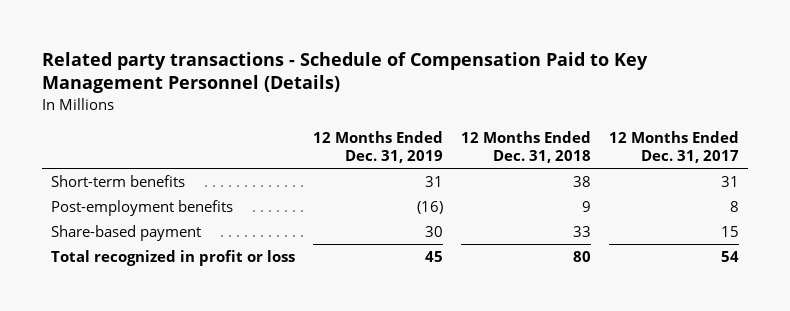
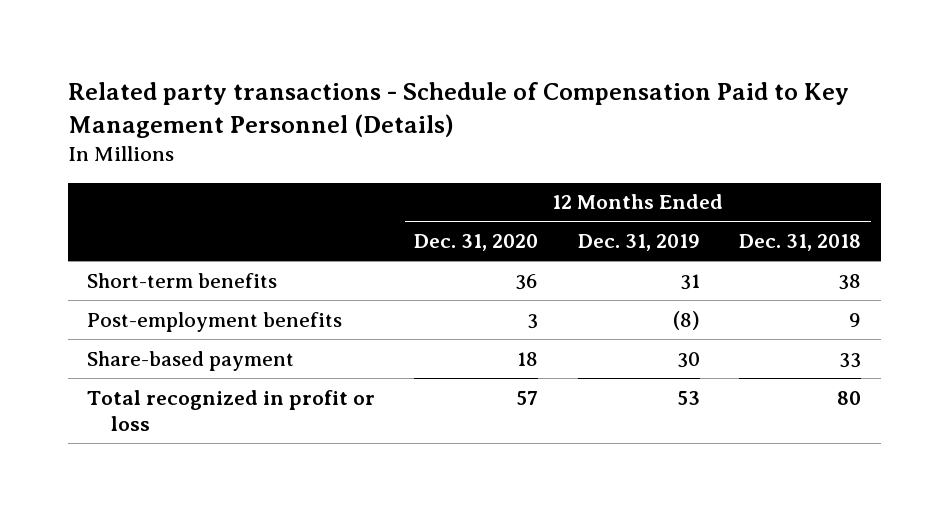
- | 12 Months Ended Dec. 31, 2019 | 12 Months Ended Dec. 31, 2018 | 12 Months Ended Dec. 31, 2017
+ | 12 Months Ended Dec. 31, 2020 | 12 Months Ended Dec. 31, 2019 | 12 Months Ended Dec. 31, 2018
- Post-employment benefits | (16) | 9 | 8
+ Post-employment benefits | 3 | (8) | 9
- Total recognized in profit or loss | 45 | 80 | 54
+ Total recognized in profit or loss | 57 | 53 | 80

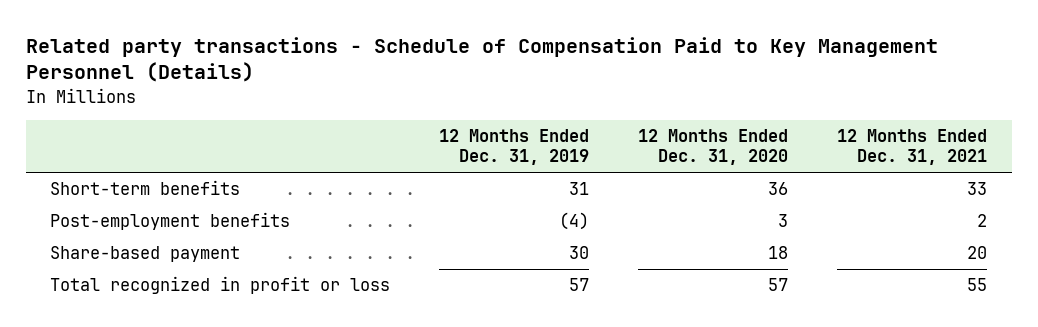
- | 12 Months Ended Dec. 31, 2020 | 12 Months Ended Dec. 31, 2019 | 12 Months Ended Dec. 31, 2018
+ | 12 Months Ended Dec. 31, 2019 | 12 Months Ended Dec. 31, 2020 | 12 Months Ended Dec. 31, 2021
- Post-employment benefits | 3 | (8) | 9
+ Post-employment benefits | (4) | 3 | 2
- Total recognized in profit or loss | 57 | 53 | 80
+ Total recognized in profit or loss | 57 | 57 | 55

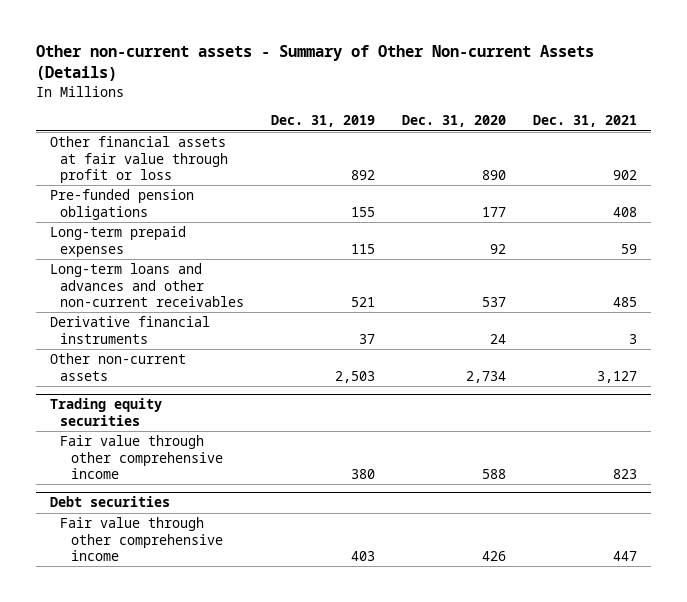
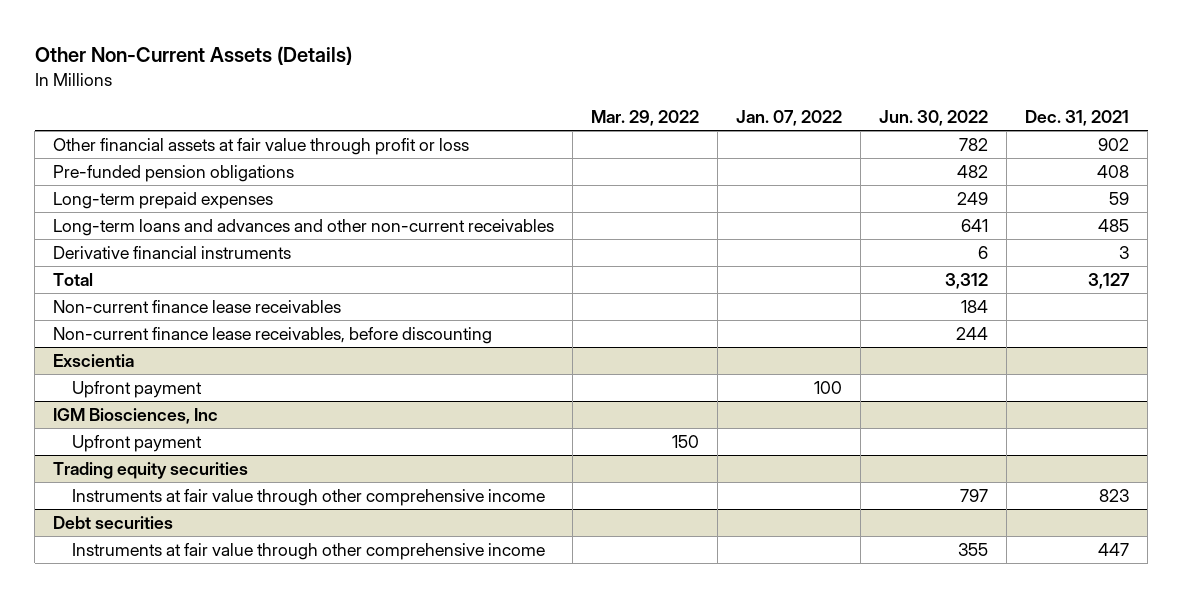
- Other non-current assets - Summary of Other Non-current Assets (Details)
+ Other Non-Current Assets (Details)
- | Dec. 31, 2019 | Dec. 31, 2020 | Dec. 31, 2021
+ | Mar. 29, 2022 | Jan. 07, 2022 | Jun. 30, 2022 | Dec. 31, 2021
- Other non-current assets | 2,503 | 2,734 | 3,127
+ Total | | | 3,312 | 3,127
+ Non-current finance lease receivables | | | 184 |
+ Non-current finance lease receivables, before discounting | | | 244 |
+ Exscientia
+ Upfront payment | | 100 | |
+ IGM Biosciences, Inc
+ Upfront payment | 150 | | |
@ Trading equity securities
- Fair value through other comprehensive income | 380 | 588 | 823
+ Instruments at fair value through other comprehensive income | | | 797 | 823
@ Debt securities
- Fair value through other comprehensive income | 403 | 426 | 447
+ Instruments at fair value through other comprehensive income | | | 355 | 447

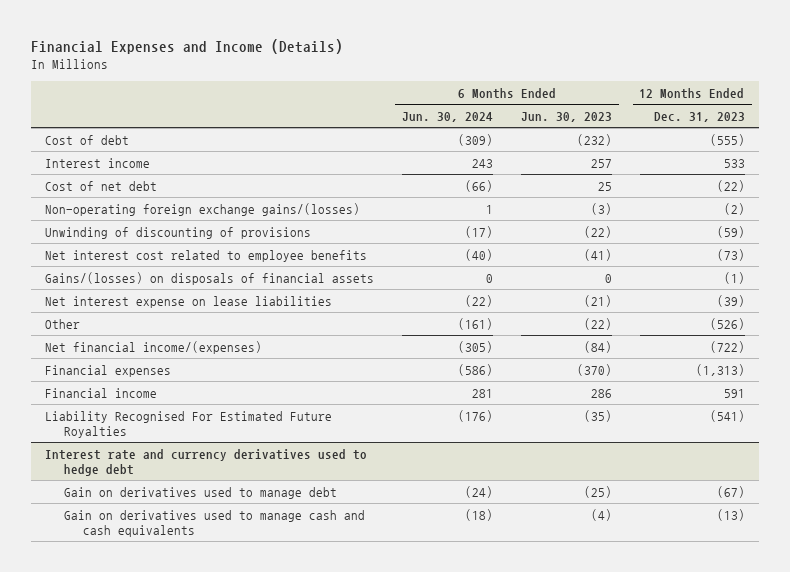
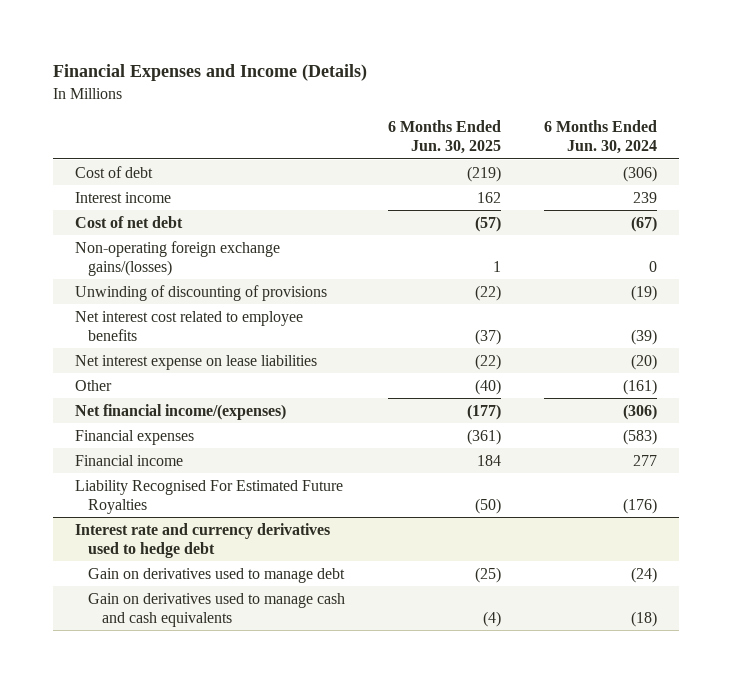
- | 6 Months Ended Jun. 30, 2024 | 6 Months Ended Jun. 30, 2023 | 12 Months Ended Dec. 31, 2023
+ | 6 Months Ended Jun. 30, 2025 | 6 Months Ended Jun. 30, 2024
- Cost of debt | (309) | (232) | (555)
- Interest income | 243 | 257 | 533
- Cost of net debt | (66) | 25 | (22)
- Non-operating foreign exchange gains/(losses) | 1 | (3) | (2)
- Unwinding of discounting of provisions | (17) | (22) | (59)
- Net interest cost related to employee benefits | (40) | (41) | (73)
- Gains/(losses) on disposals of financial assets | 0 | 0 | (1)
- Net interest expense on lease liabilities | (22) | (21) | (39)
+ Cost of debt | (219) | (306)
+ Interest income | 162 | 239
+ Cost of net debt | (57) | (67)
+ Non-operating foreign exchange gains/(losses) | 1 | 0
+ Unwinding of discounting of provisions | (22) | (19)
+ Net interest cost related to employee benefits | (37) | (39)
+ Net interest expense on lease liabilities | (22) | (20)
- Net financial income/(expenses) | (305) | (84) | (722)
- Financial expenses | (586) | (370) | (1,313)
- Financial income | 281 | 286 | 591
+ Net financial income/(expenses) | (177) | (306)
+ Financial expenses | (361) | (583)
+ Financial income | 184 | 277

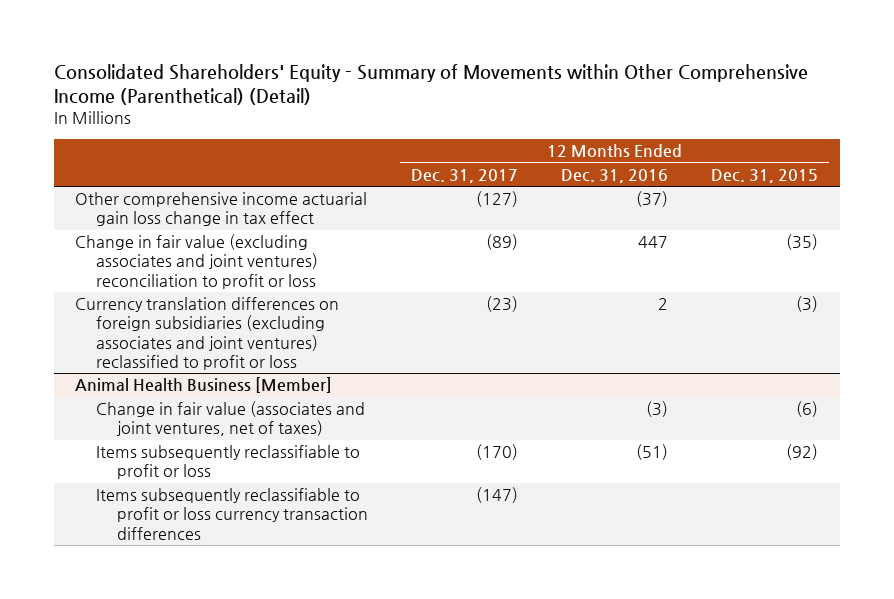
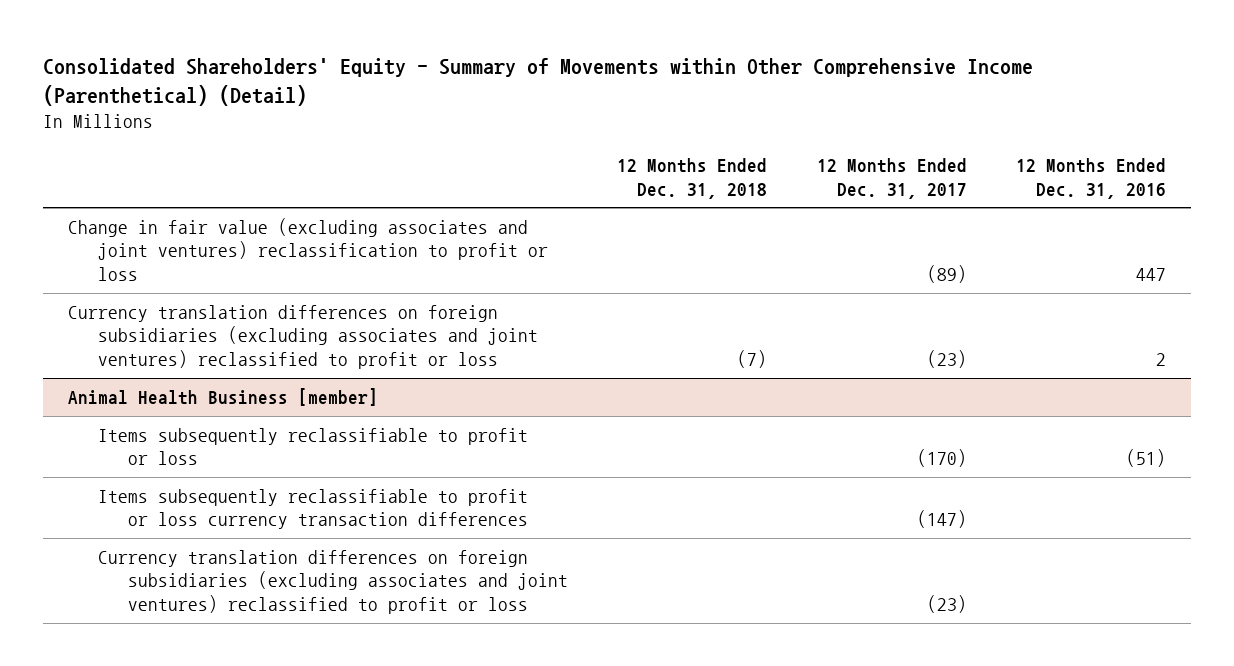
- | 12 Months Ended Dec. 31, 2017 | 12 Months Ended Dec. 31, 2016 | 12 Months Ended Dec. 31, 2015
+ | 12 Months Ended Dec. 31, 2018 | 12 Months Ended Dec. 31, 2017 | 12 Months Ended Dec. 31, 2016
- Other comprehensive income actuarial gain loss change in tax effect | (127) | (37) |
- Change in fair value (excluding associates and joint ventures) reconciliation to profit or loss | (89) | 447 | (35)
+ Change in fair value (excluding associates and joint ventures) reclassification to profit or loss | | (89) | 447
- Animal Health Business [Member]
- Change in fair value (associates and joint ventures, net of taxes) | | (3) | (6)
+ Animal Health Business [member]
+ Currency translation differences on foreign subsidiaries (excluding associates and joint ventures) reclassified to profit or loss | | (23) |

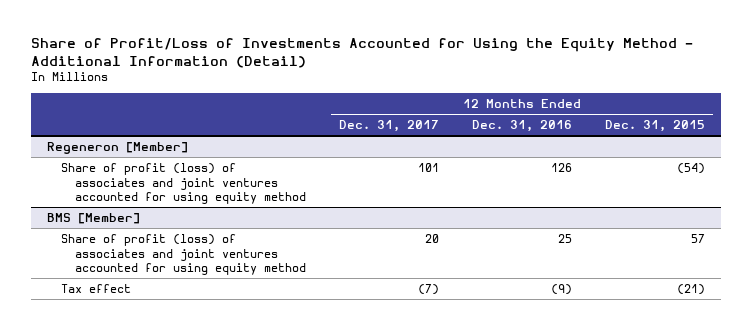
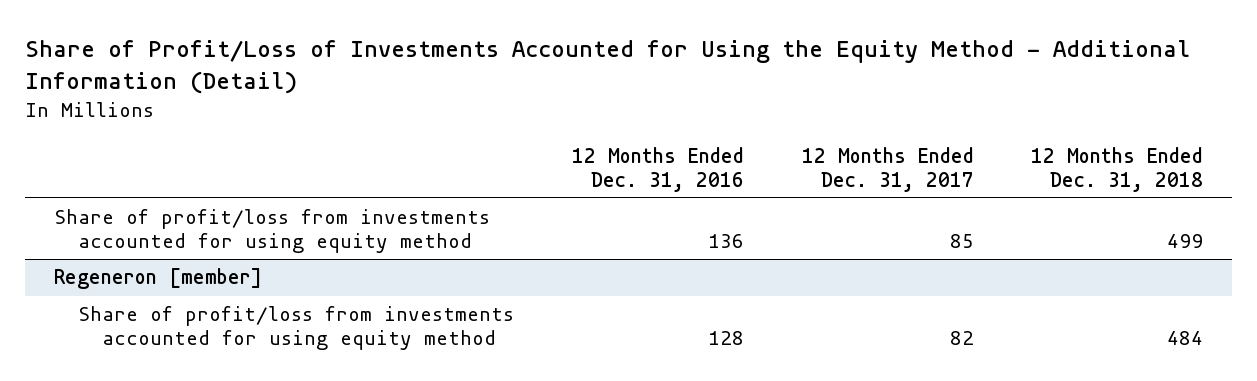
- | 12 Months Ended Dec. 31, 2017 | 12 Months Ended Dec. 31, 2016 | 12 Months Ended Dec. 31, 2015
+ | 12 Months Ended Dec. 31, 2016 | 12 Months Ended Dec. 31, 2017 | 12 Months Ended Dec. 31, 2018
- Regeneron [Member]
- Share of profit (loss) of associates and joint ventures accounted for using equity method | 101 | 126 | (54)
- BMS [Member]
- Share of profit (loss) of associates and joint ventures accounted for using equity method | 20 | 25 | 57
- Tax effect | (7) | (9) | (21)
+ Share of profit/loss from investments accounted for using equity method | 136 | 85 | 499
+ Regeneron [member]
+ Share of profit/loss from investments accounted for using equity method | 128 | 82 | 484

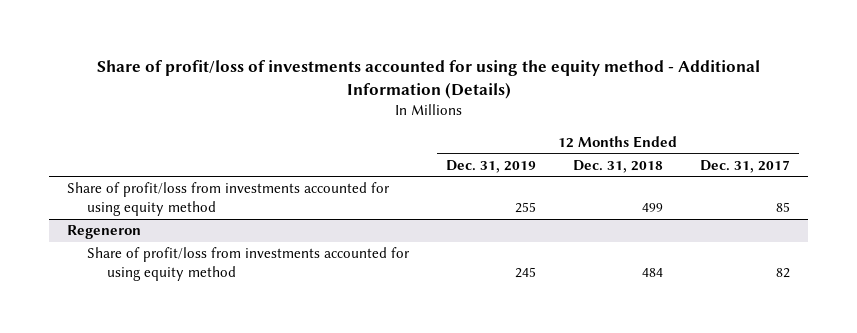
- Share of Profit/Loss of Investments Accounted for Using the Equity Method - Additional Information (Detail)
+ Share of profit/loss of investments accounted for using the equity method - Additional Information (Details)
- | 12 Months Ended Dec. 31, 2016 | 12 Months Ended Dec. 31, 2017 | 12 Months Ended Dec. 31, 2018
+ | 12 Months Ended Dec. 31, 2019 | 12 Months Ended Dec. 31, 2018 | 12 Months Ended Dec. 31, 2017
- Regeneron [member]
+ Regeneron

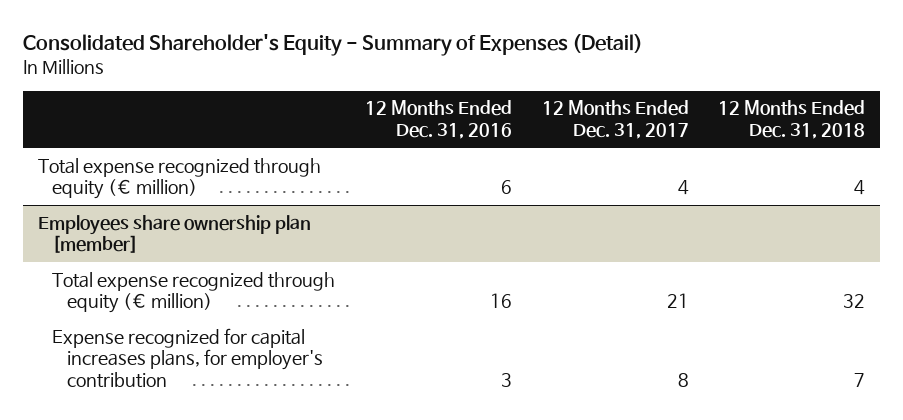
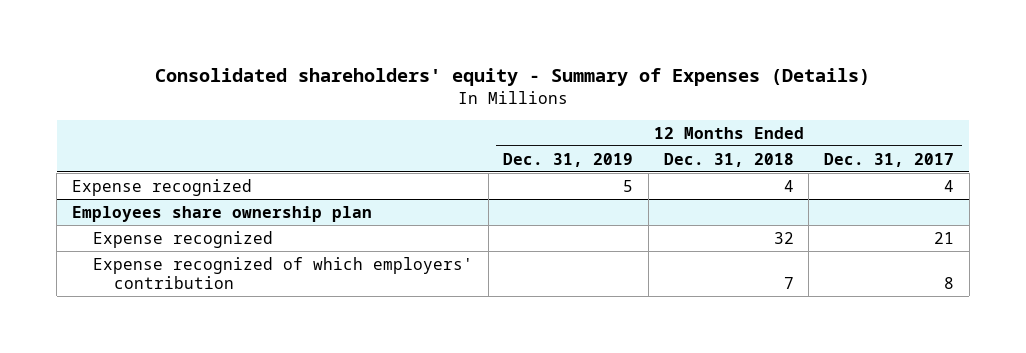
- Consolidated Shareholder's Equity - Summary of Expenses (Detail)
+ Consolidated shareholders' equity - Summary of Expenses (Details)
- | 12 Months Ended Dec. 31, 2016 | 12 Months Ended Dec. 31, 2017 | 12 Months Ended Dec. 31, 2018
+ | 12 Months Ended Dec. 31, 2019 | 12 Months Ended Dec. 31, 2018 | 12 Months Ended Dec. 31, 2017
- Total expense recognized through equity (€ million) | 6 | 4 | 4
- Employees share ownership plan [member]
- Total expense recognized through equity (€ million) | 16 | 21 | 32
- Expense recognized for capital increases plans, for employer's contribution | 3 | 8 | 7
+ Expense recognized | 5 | 4 | 4
+ Employees share ownership plan
+ Expense recognized | | 32 | 21
+ Expense recognized of which employers' contribution | | 7 | 8

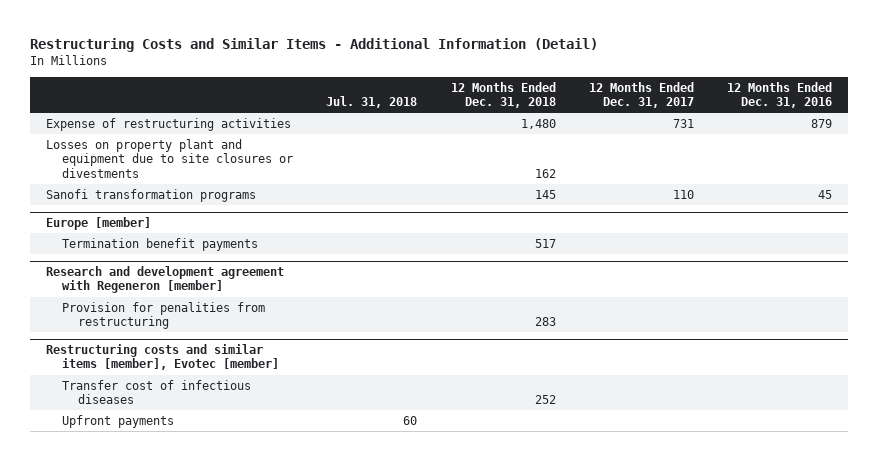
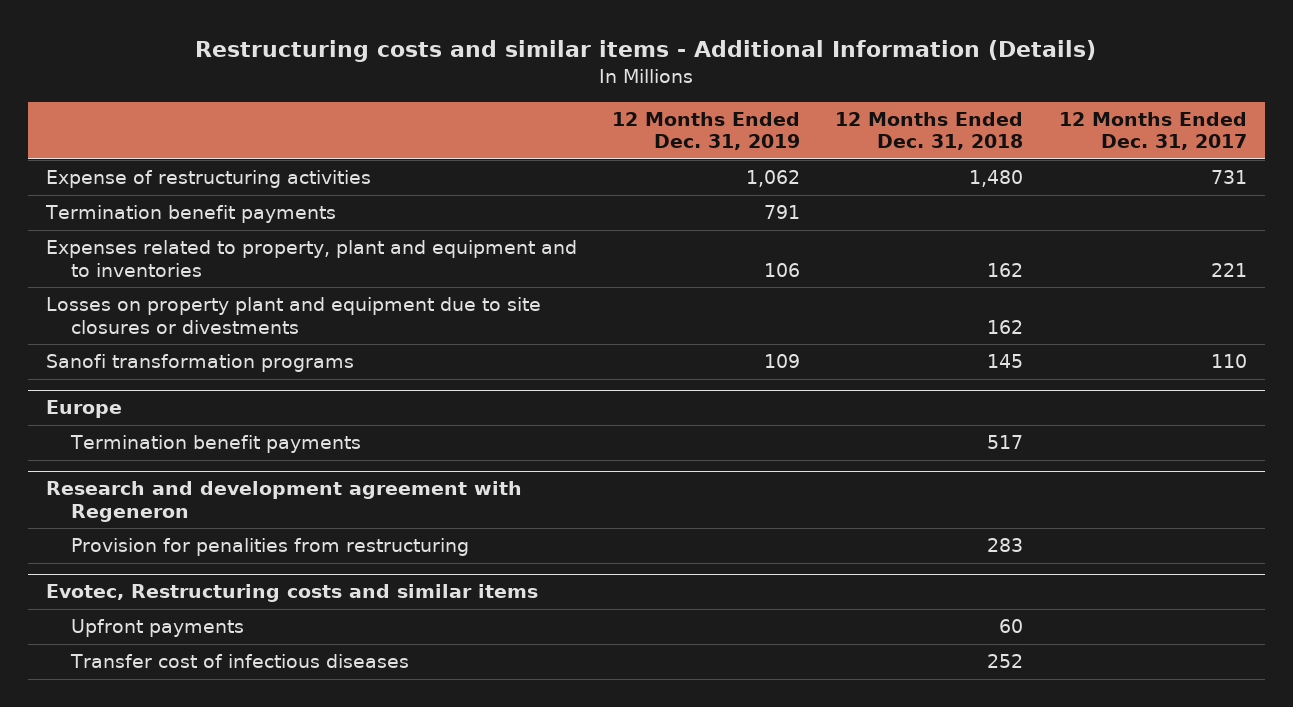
- Restructuring Costs and Similar Items - Additional Information (Detail)
+ Restructuring costs and similar items - Additional Information (Details)
- | Jul. 31, 2018 | 12 Months Ended Dec. 31, 2018 | 12 Months Ended Dec. 31, 2017 | 12 Months Ended Dec. 31, 2016
+ | 12 Months Ended Dec. 31, 2019 | 12 Months Ended Dec. 31, 2018 | 12 Months Ended Dec. 31, 2017
+ Termination benefit payments | 791 | |
+ Expenses related to property, plant and equipment and to inventories | 106 | 162 | 221
- Europe [member]
+ Europe
- Research and development agreement with Regeneron [member]
+ Research and development agreement with Regeneron
- Restructuring costs and similar items [member], Evotec [member]
+ Evotec, Restructuring costs and similar items
+ Upfront payments | | 60 |
- Upfront payments | 60 | | |

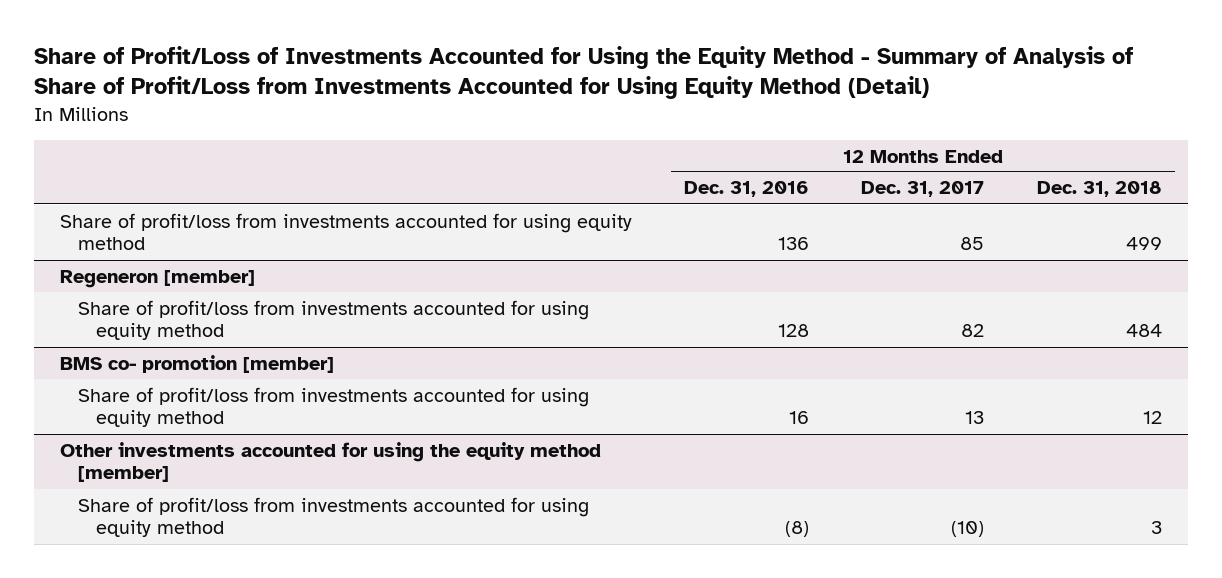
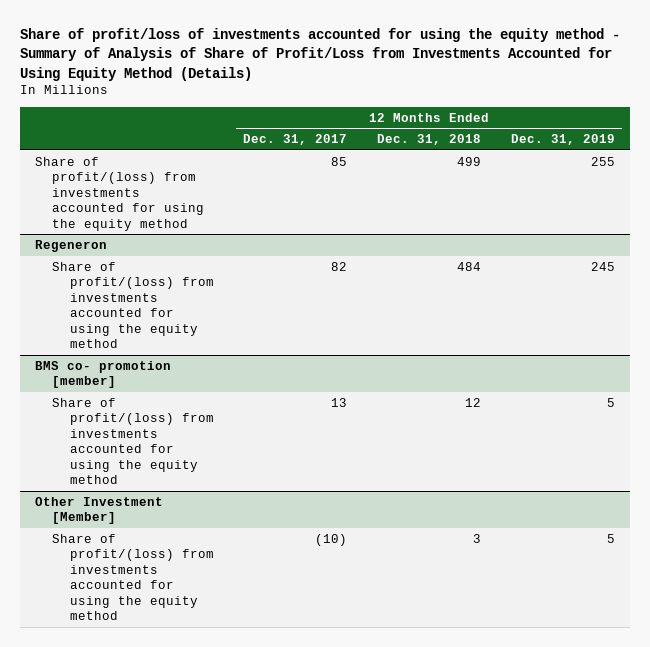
- Share of Profit/Loss of Investments Accounted for Using the Equity Method - Summary of Analysis of Share of Profit/Loss from Investments Accounted for Using Equity Method (Detail)
+ Share of profit/loss of investments accounted for using the equity method - Summary of Analysis of Share of Profit/Loss from Investments Accounted for Using Equity Method (Details)
- | 12 Months Ended Dec. 31, 2016 | 12 Months Ended Dec. 31, 2017 | 12 Months Ended Dec. 31, 2018
+ | 12 Months Ended Dec. 31, 2017 | 12 Months Ended Dec. 31, 2018 | 12 Months Ended Dec. 31, 2019
- Share of profit/loss from investments accounted for using equity method | 136 | 85 | 499
- Regeneron [member]
- Share of profit/loss from investments accounted for using equity method | 128 | 82 | 484
+ Share of profit/(loss) from investments accounted for using the equity method | 85 | 499 | 255
+ Regeneron
+ Share of profit/(loss) from investments accounted for using the equity method | 82 | 484 | 245
@ BMS co- promotion [member]
- Share of profit/loss from investments accounted for using equity method | 16 | 13 | 12
- Other investments accounted for using the equity method [member]
- Share of profit/loss from investments accounted for using equity method | (8) | (10) | 3
@ BMS co- promotion [member]
+ Share of profit/(loss) from investments accounted for using the equity method | 13 | 12 | 5
+ Other Investment [Member]
+ Share of profit/(loss) from investments accounted for using the equity method | (10) | 3 | 5

